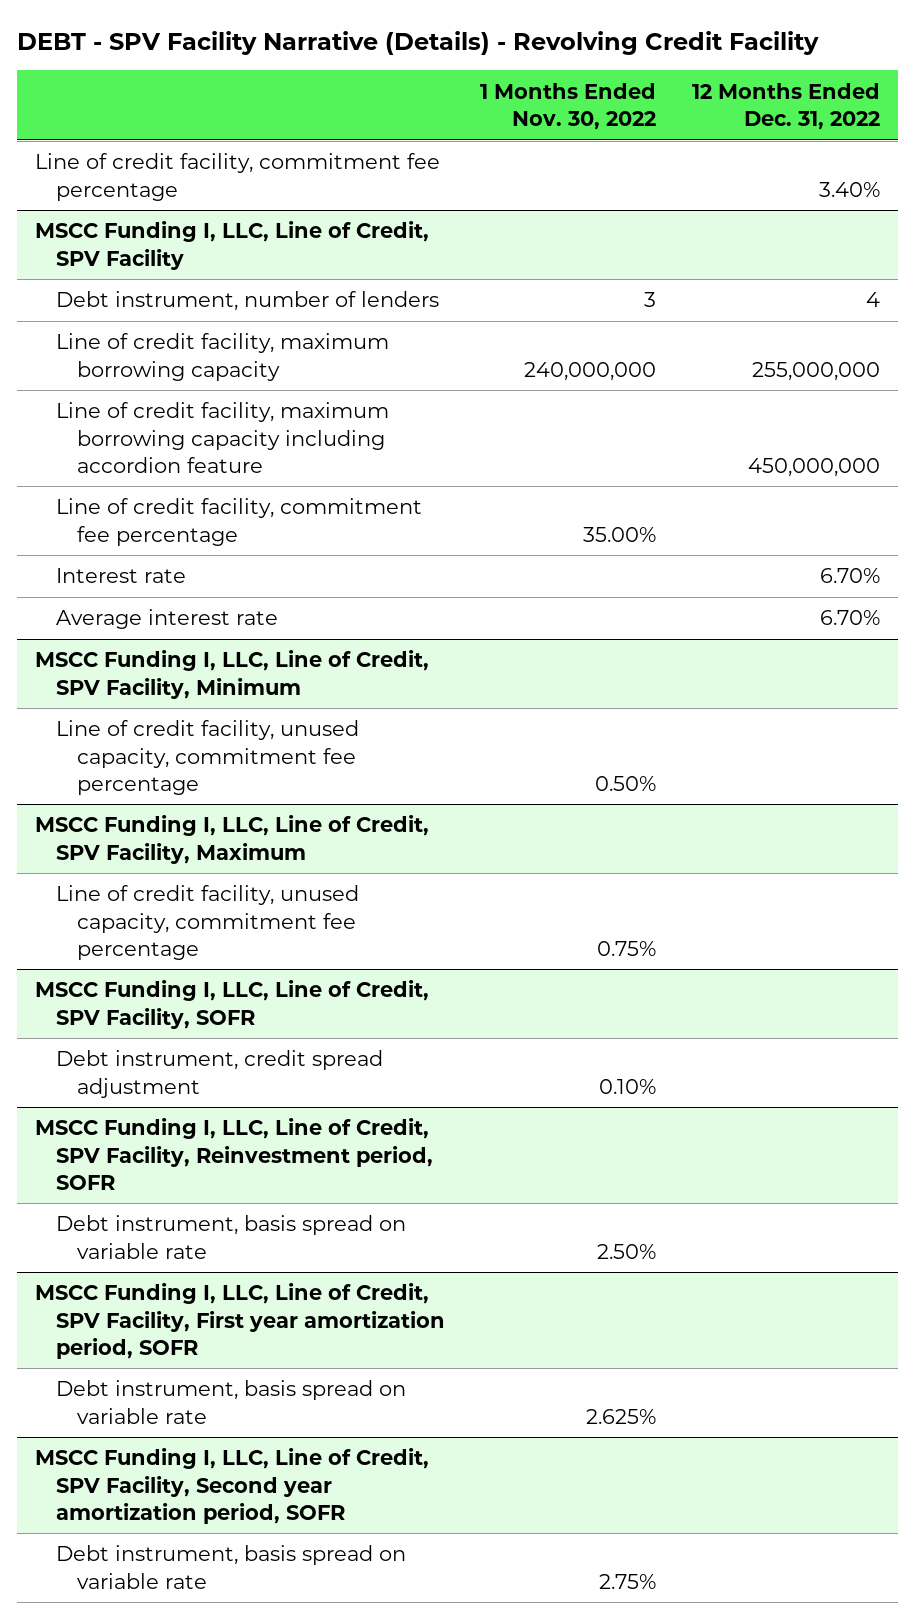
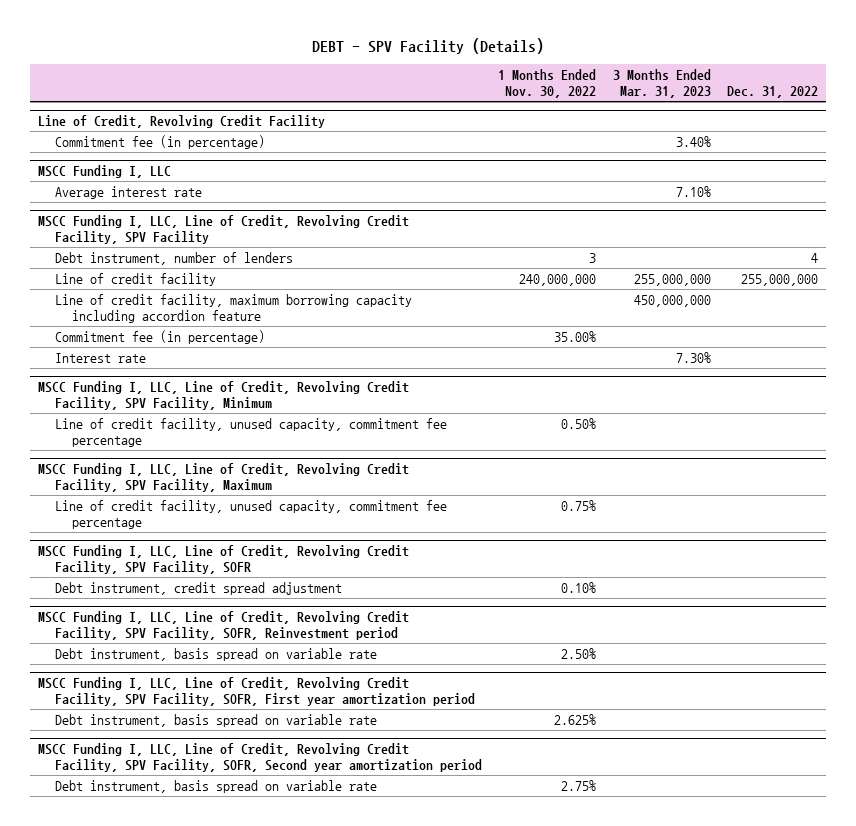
- DEBT - SPV Facility Narrative (Details) - Revolving Credit Facility
+ DEBT - SPV Facility (Details)
- | 1 Months Ended Nov. 30, 2022 | 12 Months Ended Dec. 31, 2022
+ | 1 Months Ended Nov. 30, 2022 | 3 Months Ended Mar. 31, 2023 | Dec. 31, 2022
- Line of credit facility, commitment fee percentage | | 3.40%
- MSCC Funding I, LLC, Line of Credit, SPV Facility
+ Line of Credit, Revolving Credit Facility
+ Commitment fee (in percentage) | | 3.40% |
+ MSCC Funding I, LLC
+ Average interest rate | | 7.10% |
+ MSCC Funding I, LLC, Line of Credit, Revolving Credit Facility, SPV Facility
- Line of credit facility, maximum borrowing capacity | 240,000,000 | 255,000,000
+ Line of credit facility | 240,000,000 | 255,000,000 | 255,000,000
- Line of credit facility, commitment fee percentage | 35.00% |
+ Commitment fee (in percentage) | 35.00% | |
- Average interest rate | | 6.70%
- MSCC Funding I, LLC, Line of Credit, SPV Facility, Minimum
+ MSCC Funding I, LLC, Line of Credit, Revolving Credit Facility, SPV Facility, Minimum
- MSCC Funding I, LLC, Line of Credit, SPV Facility, Maximum
+ MSCC Funding I, LLC, Line of Credit, Revolving Credit Facility, SPV Facility, Maximum
- MSCC Funding I, LLC, Line of Credit, SPV Facility, SOFR
+ MSCC Funding I, LLC, Line of Credit, Revolving Credit Facility, SPV Facility, SOFR
- MSCC Funding I, LLC, Line of Credit, SPV Facility, Reinvestment period, SOFR
+ MSCC Funding I, LLC, Line of Credit, Revolving Credit Facility, SPV Facility, SOFR, Reinvestment period
- MSCC Funding I, LLC, Line of Credit, SPV Facility, First year amortization period, SOFR
+ MSCC Funding I, LLC, Line of Credit, Revolving Credit Facility, SPV Facility, SOFR, First year amortization period
- MSCC Funding I, LLC, Line of Credit, SPV Facility, Second year amortization period, SOFR
+ MSCC Funding I, LLC, Line of Credit, Revolving Credit Facility, SPV Facility, SOFR, Second year amortization period

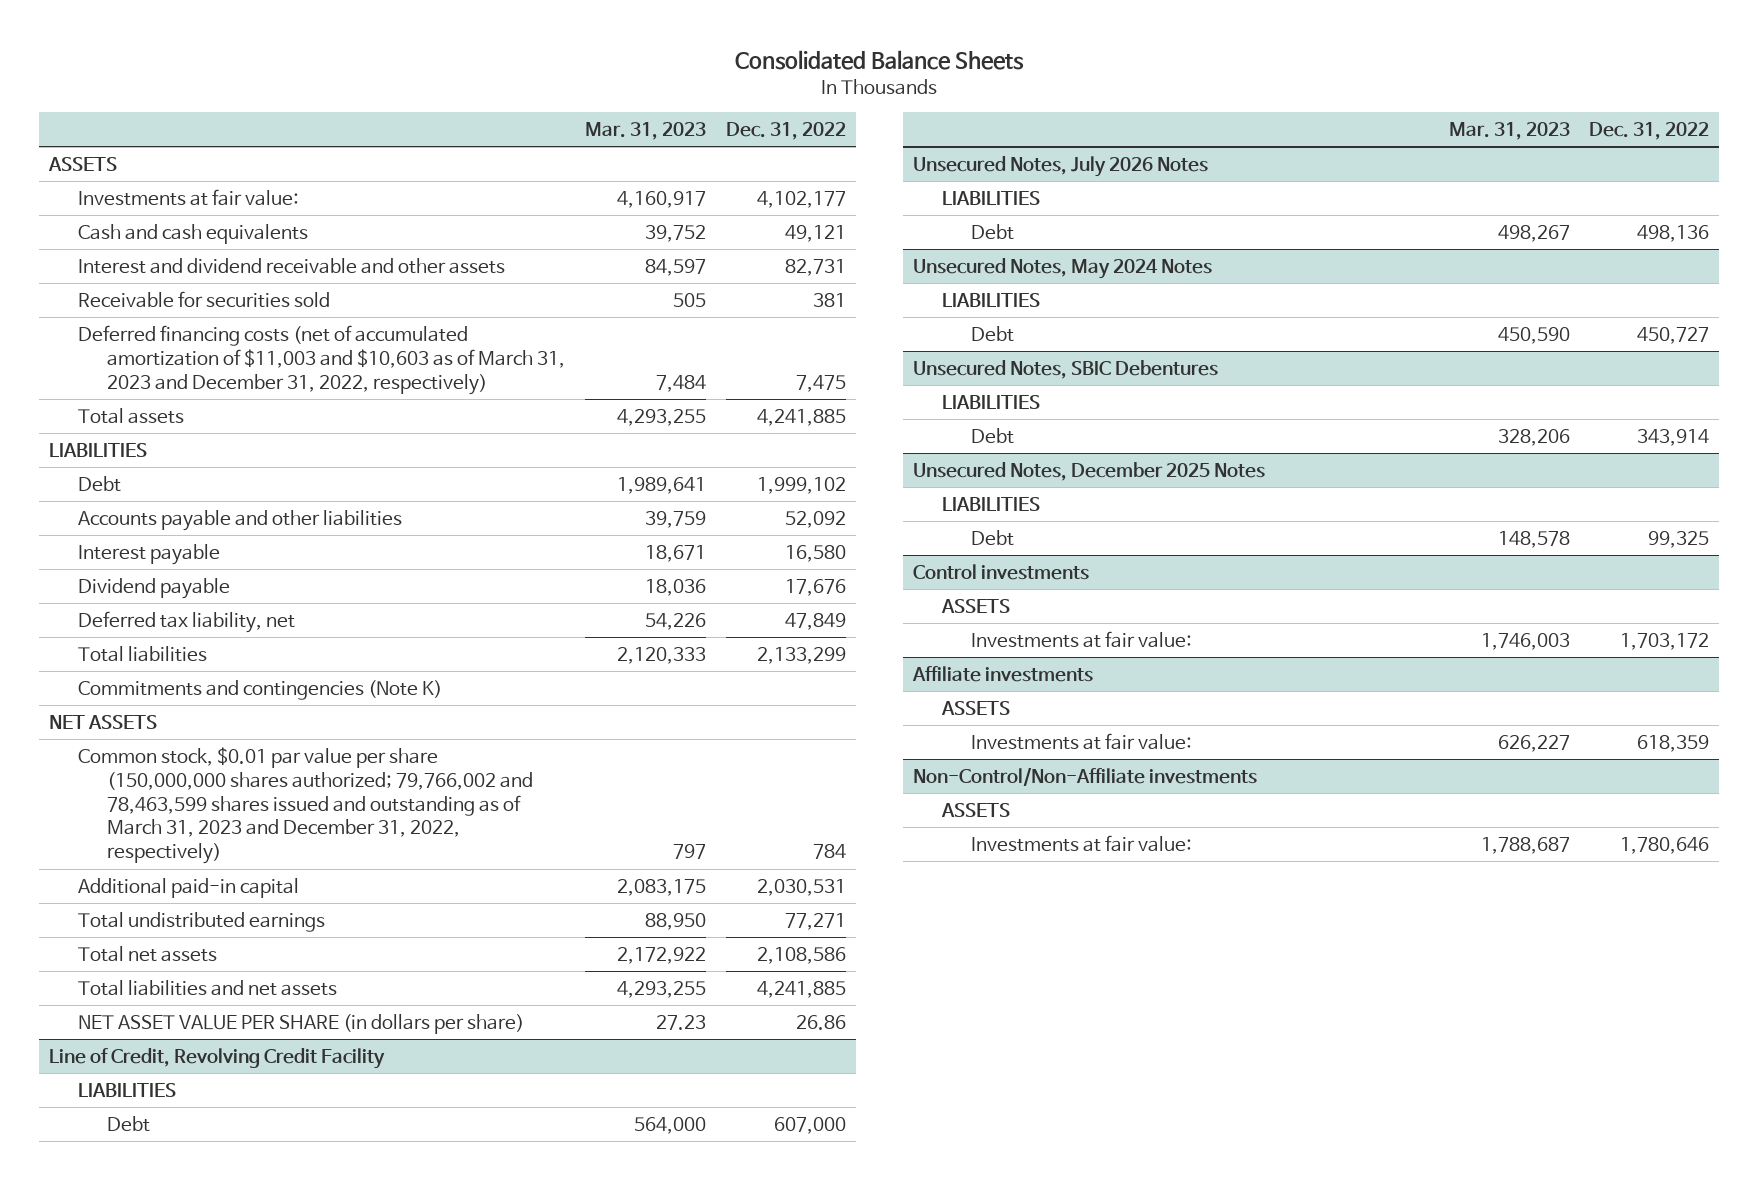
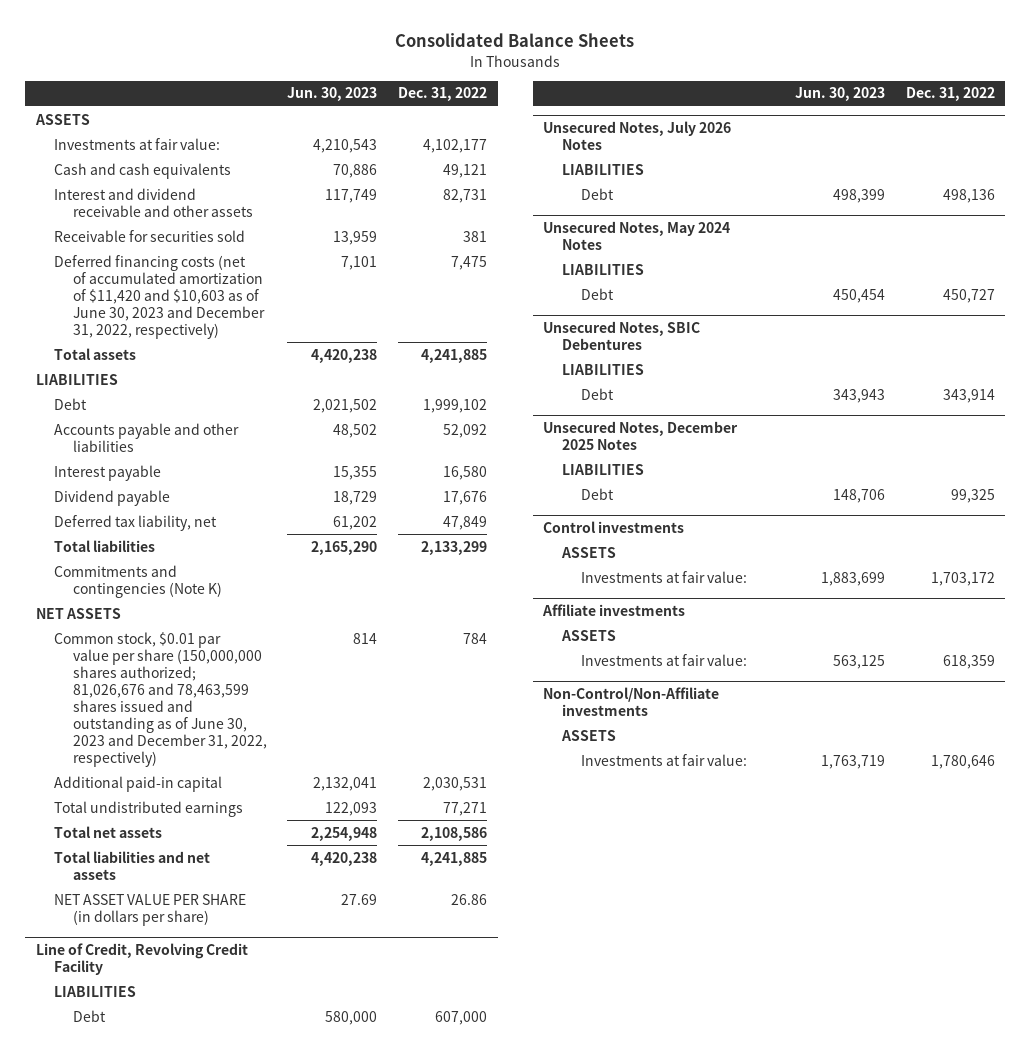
- | Mar. 31, 2023 | Dec. 31, 2022
+ | Jun. 30, 2023 | Dec. 31, 2022
- Deferred financing costs (net of accumulated amortization of $11,003 and $10,603 as of March 31, 2023 and December 31, 2022, respectively) | 7,484 | 7,475
+ Deferred financing costs (net of accumulated amortization of $11,420 and $10,603 as of June 30, 2023 and December 31, 2022, respectively) | 7,101 | 7,475
- Common stock, $0.01 par value per share (150,000,000 shares authorized; 79,766,002 and 78,463,599 shares issued and outstanding as of March 31, 2023 and December 31, 2022, respectively) | 797 | 784
+ Common stock, $0.01 par value per share (150,000,000 shares authorized; 81,026,676 and 78,463,599 shares issued and outstanding as of June 30, 2023 and December 31, 2022, respectively) | 814 | 784

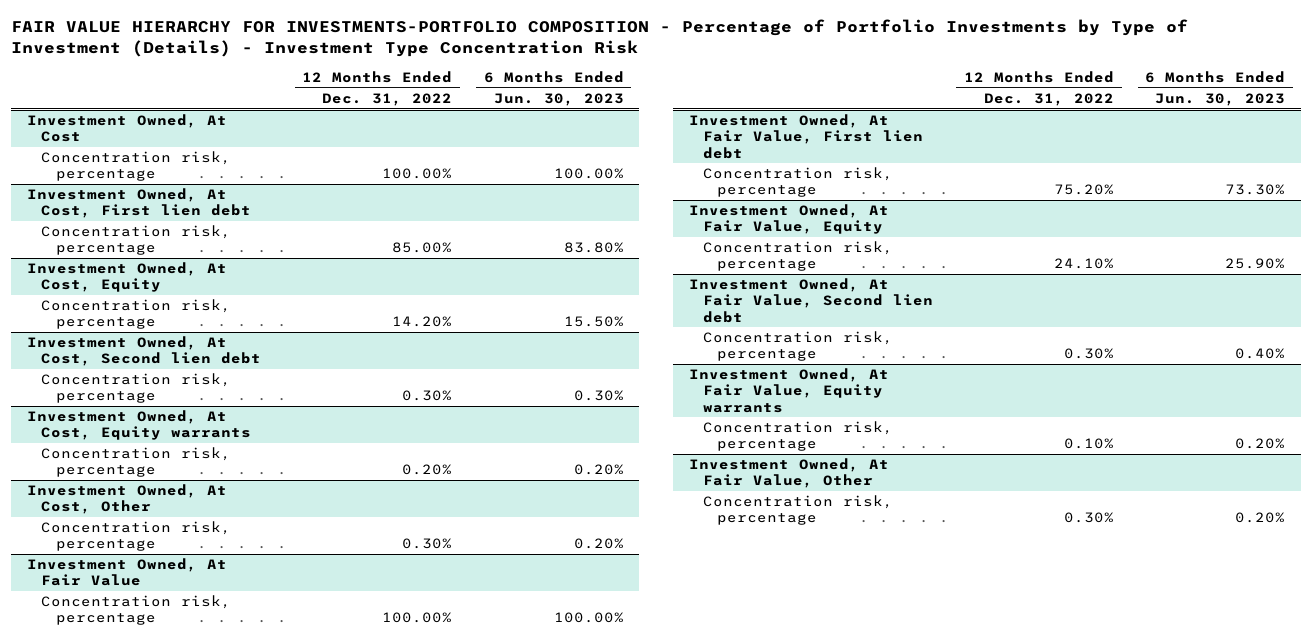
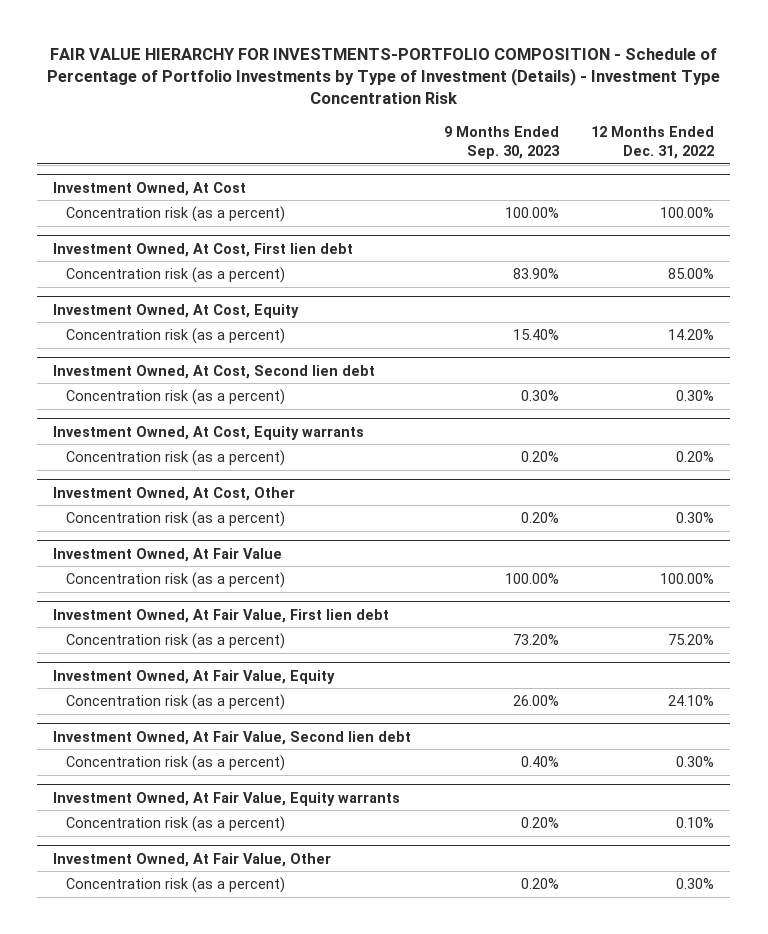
- FAIR VALUE HIERARCHY FOR INVESTMENTS-PORTFOLIO COMPOSITION - Percentage of Portfolio Investments by Type of Investment (Details) - Investment Type Concentration Risk
+ FAIR VALUE HIERARCHY FOR INVESTMENTS-PORTFOLIO COMPOSITION - Schedule of Percentage of Portfolio Investments by Type of Investment (Details) - Investment Type Concentration Risk
- | 12 Months Ended Dec. 31, 2022 | 6 Months Ended Jun. 30, 2023
+ | 9 Months Ended Sep. 30, 2023 | 12 Months Ended Dec. 31, 2022
@ Investment Owned, At Cost
- Concentration risk, percentage | 100.00% | 100.00%
+ Concentration risk (as a percent) | 100.00% | 100.00%
@ Investment Owned, At Cost, First lien debt
- Concentration risk, percentage | 85.00% | 83.80%
+ Concentration risk (as a percent) | 83.90% | 85.00%
@ Investment Owned, At Cost, Equity
- Concentration risk, percentage | 14.20% | 15.50%
+ Concentration risk (as a percent) | 15.40% | 14.20%
@ Investment Owned, At Cost, Second lien debt
- Concentration risk, percentage | 0.30% | 0.30%
+ Concentration risk (as a percent) | 0.30% | 0.30%
@ Investment Owned, At Cost, Equity warrants
- Concentration risk, percentage | 0.20% | 0.20%
+ Concentration risk (as a percent) | 0.20% | 0.20%
@ Investment Owned, At Cost, Other
- Concentration risk, percentage | 0.30% | 0.20%
+ Concentration risk (as a percent) | 0.20% | 0.30%
@ Investment Owned, At Fair Value
- Concentration risk, percentage | 100.00% | 100.00%
+ Concentration risk (as a percent) | 100.00% | 100.00%
@ Investment Owned, At Fair Value, First lien debt
- Concentration risk, percentage | 75.20% | 73.30%
+ Concentration risk (as a percent) | 73.20% | 75.20%
@ Investment Owned, At Fair Value, Equity
- Concentration risk, percentage | 24.10% | 25.90%
+ Concentration risk (as a percent) | 26.00% | 24.10%
@ Investment Owned, At Fair Value, Second lien debt
- Concentration risk, percentage | 0.30% | 0.40%
+ Concentration risk (as a percent) | 0.40% | 0.30%
@ Investment Owned, At Fair Value, Equity warrants
- Concentration risk, percentage | 0.10% | 0.20%
+ Concentration risk (as a percent) | 0.20% | 0.10%
@ Investment Owned, At Fair Value, Other
- Concentration risk, percentage | 0.30% | 0.20%
+ Concentration risk (as a percent) | 0.20% | 0.30%

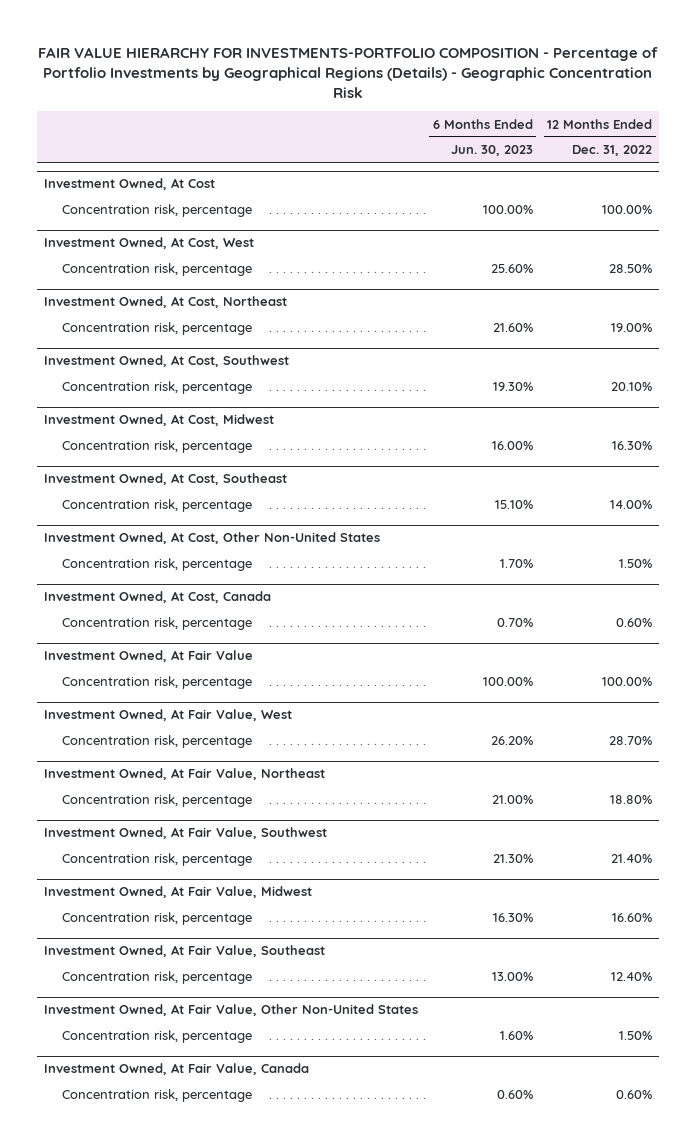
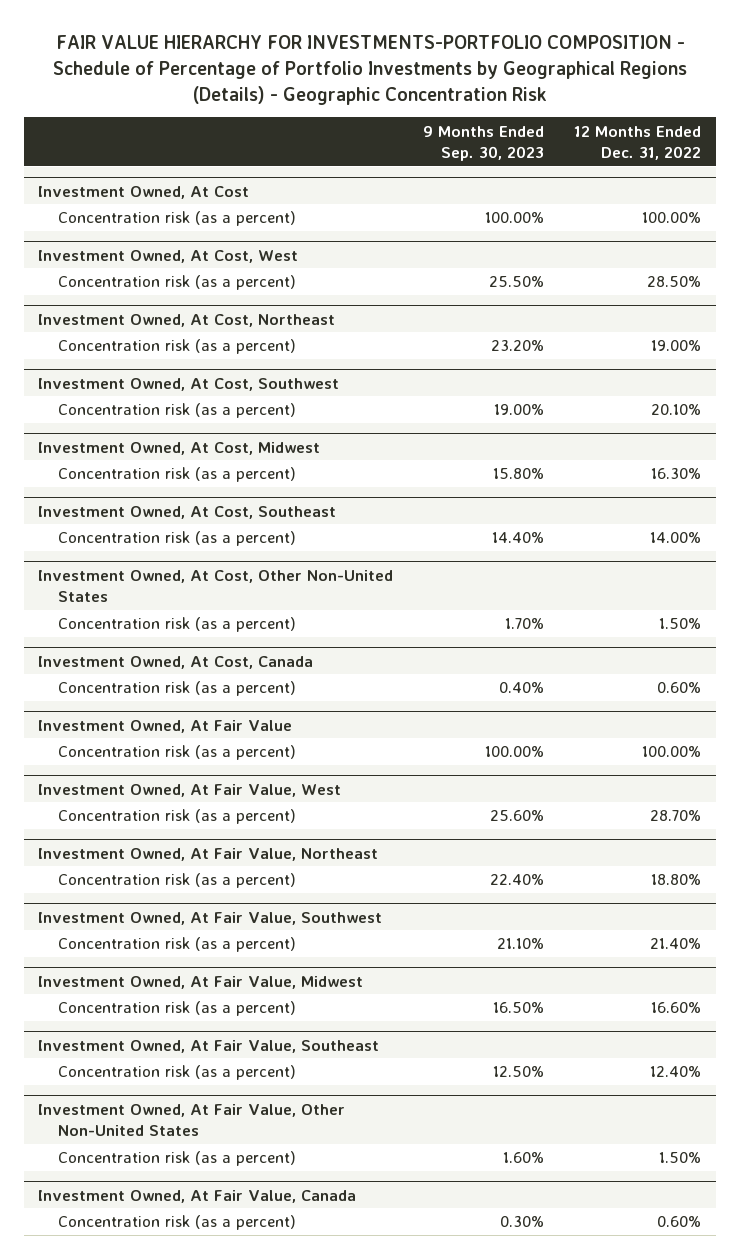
- FAIR VALUE HIERARCHY FOR INVESTMENTS-PORTFOLIO COMPOSITION - Percentage of Portfolio Investments by Geographical Regions (Details) - Geographic Concentration Risk
+ FAIR VALUE HIERARCHY FOR INVESTMENTS-PORTFOLIO COMPOSITION - Schedule of Percentage of Portfolio Investments by Geographical Regions (Details) - Geographic Concentration Risk
- | 6 Months Ended Jun. 30, 2023 | 12 Months Ended Dec. 31, 2022
+ | 9 Months Ended Sep. 30, 2023 | 12 Months Ended Dec. 31, 2022
@ Investment Owned, At Cost
- Concentration risk, percentage | 100.00% | 100.00%
+ Concentration risk (as a percent) | 100.00% | 100.00%
@ Investment Owned, At Cost, West
- Concentration risk, percentage | 25.60% | 28.50%
+ Concentration risk (as a percent) | 25.50% | 28.50%
@ Investment Owned, At Cost, Northeast
- Concentration risk, percentage | 21.60% | 19.00%
+ Concentration risk (as a percent) | 23.20% | 19.00%
@ Investment Owned, At Cost, Southwest
- Concentration risk, percentage | 19.30% | 20.10%
+ Concentration risk (as a percent) | 19.00% | 20.10%
@ Investment Owned, At Cost, Midwest
- Concentration risk, percentage | 16.00% | 16.30%
+ Concentration risk (as a percent) | 15.80% | 16.30%
@ Investment Owned, At Cost, Southeast
- Concentration risk, percentage | 15.10% | 14.00%
+ Concentration risk (as a percent) | 14.40% | 14.00%
@ Investment Owned, At Cost, Other Non-United States
- Concentration risk, percentage | 1.70% | 1.50%
+ Concentration risk (as a percent) | 1.70% | 1.50%
@ Investment Owned, At Cost, Canada
- Concentration risk, percentage | 0.70% | 0.60%
+ Concentration risk (as a percent) | 0.40% | 0.60%
@ Investment Owned, At Fair Value
- Concentration risk, percentage | 100.00% | 100.00%
+ Concentration risk (as a percent) | 100.00% | 100.00%
@ Investment Owned, At Fair Value, West
- Concentration risk, percentage | 26.20% | 28.70%
+ Concentration risk (as a percent) | 25.60% | 28.70%
@ Investment Owned, At Fair Value, Northeast
- Concentration risk, percentage | 21.00% | 18.80%
+ Concentration risk (as a percent) | 22.40% | 18.80%
@ Investment Owned, At Fair Value, Southwest
- Concentration risk, percentage | 21.30% | 21.40%
+ Concentration risk (as a percent) | 21.10% | 21.40%
@ Investment Owned, At Fair Value, Midwest
- Concentration risk, percentage | 16.30% | 16.60%
+ Concentration risk (as a percent) | 16.50% | 16.60%
@ Investment Owned, At Fair Value, Southeast
- Concentration risk, percentage | 13.00% | 12.40%
+ Concentration risk (as a percent) | 12.50% | 12.40%
@ Investment Owned, At Fair Value, Other Non-United States
- Concentration risk, percentage | 1.60% | 1.50%
+ Concentration risk (as a percent) | 1.60% | 1.50%
@ Investment Owned, At Fair Value, Canada
- Concentration risk, percentage | 0.60% | 0.60%
+ Concentration risk (as a percent) | 0.30% | 0.60%

